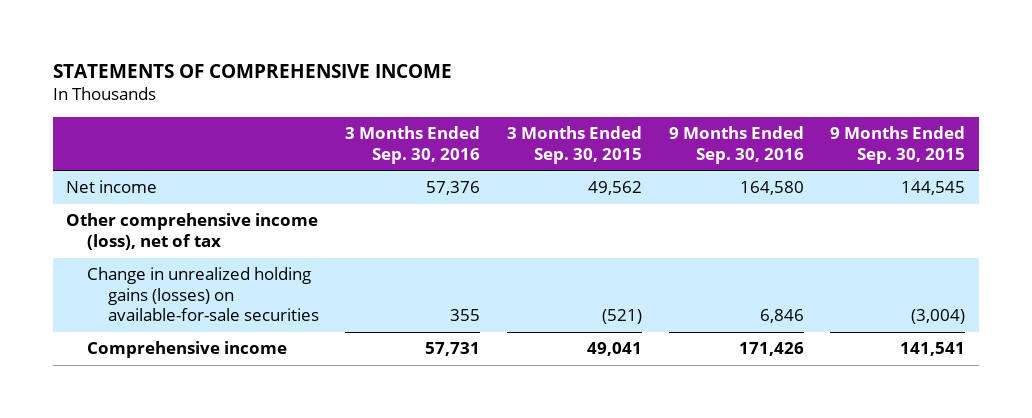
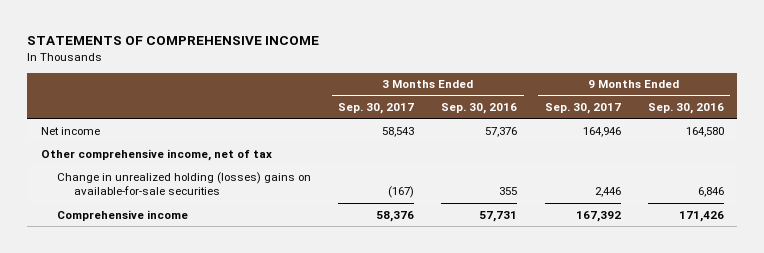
- | 3 Months Ended Sep. 30, 2016 | 3 Months Ended Sep. 30, 2015 | 9 Months Ended Sep. 30, 2016 | 9 Months Ended Sep. 30, 2015
+ | 3 Months Ended Sep. 30, 2017 | 3 Months Ended Sep. 30, 2016 | 9 Months Ended Sep. 30, 2017 | 9 Months Ended Sep. 30, 2016
- Other comprehensive income (loss), net of tax
- Change in unrealized holding gains (losses) on available-for-sale securities | 355 | (521) | 6,846 | (3,004)
+ Other comprehensive income, net of tax
+ Change in unrealized holding (losses) gains on available-for-sale securities | (167) | 355 | 2,446 | 6,846

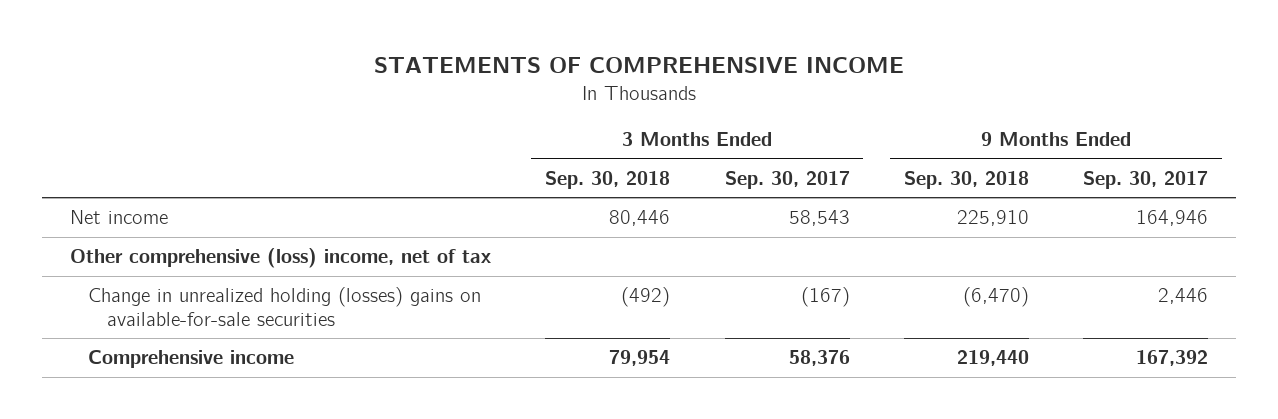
- | 3 Months Ended Sep. 30, 2017 | 3 Months Ended Sep. 30, 2016 | 9 Months Ended Sep. 30, 2017 | 9 Months Ended Sep. 30, 2016
+ | 3 Months Ended Sep. 30, 2018 | 3 Months Ended Sep. 30, 2017 | 9 Months Ended Sep. 30, 2018 | 9 Months Ended Sep. 30, 2017
- Other comprehensive income, net of tax
+ Other comprehensive (loss) income, net of tax

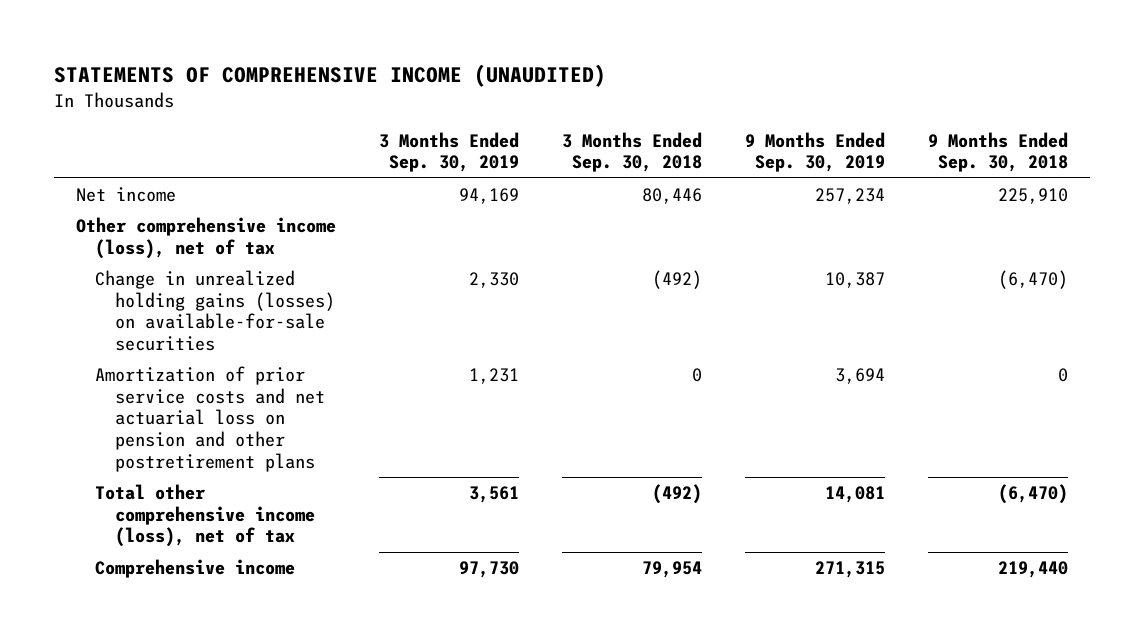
- STATEMENTS OF COMPREHENSIVE INCOME
+ STATEMENTS OF COMPREHENSIVE INCOME (UNAUDITED)
- | 3 Months Ended Sep. 30, 2018 | 3 Months Ended Sep. 30, 2017 | 9 Months Ended Sep. 30, 2018 | 9 Months Ended Sep. 30, 2017
+ | 3 Months Ended Sep. 30, 2019 | 3 Months Ended Sep. 30, 2018 | 9 Months Ended Sep. 30, 2019 | 9 Months Ended Sep. 30, 2018
- Other comprehensive (loss) income, net of tax
- Change in unrealized holding (losses) gains on available-for-sale securities | (492) | (167) | (6,470) | 2,446
+ Other comprehensive income (loss), net of tax
+ Change in unrealized holding gains (losses) on available-for-sale securities | 2,330 | (492) | 10,387 | (6,470)
+ Amortization of prior service costs and net actuarial loss on pension and other postretirement plans | 1,231 | 0 | 3,694 | 0
+ Total other comprehensive income (loss), net of tax | 3,561 | (492) | 14,081 | (6,470)

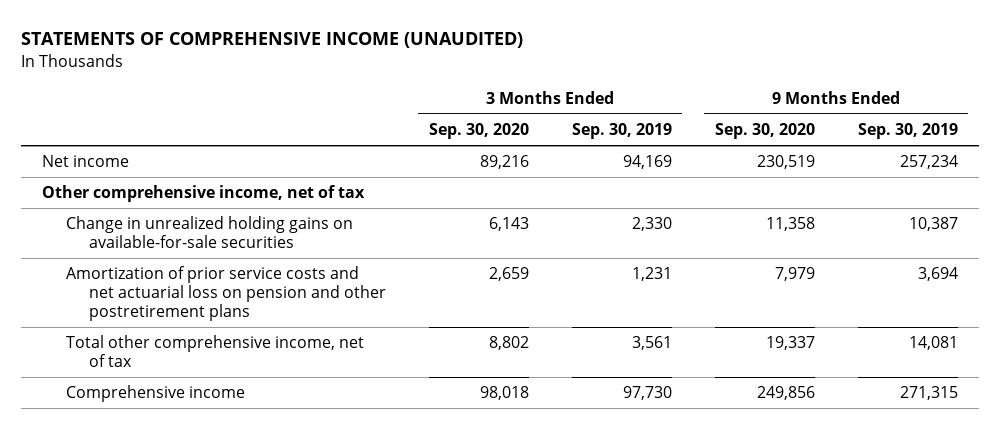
- | 3 Months Ended Sep. 30, 2019 | 3 Months Ended Sep. 30, 2018 | 9 Months Ended Sep. 30, 2019 | 9 Months Ended Sep. 30, 2018
+ | 3 Months Ended Sep. 30, 2020 | 3 Months Ended Sep. 30, 2019 | 9 Months Ended Sep. 30, 2020 | 9 Months Ended Sep. 30, 2019
- Other comprehensive income (loss), net of tax
- Change in unrealized holding gains (losses) on available-for-sale securities | 2,330 | (492) | 10,387 | (6,470)
+ Other comprehensive income, net of tax
+ Change in unrealized holding gains on available-for-sale securities | 6,143 | 2,330 | 11,358 | 10,387
- Total other comprehensive income (loss), net of tax | 3,561 | (492) | 14,081 | (6,470)
+ Total other comprehensive income, net of tax | 8,802 | 3,561 | 19,337 | 14,081

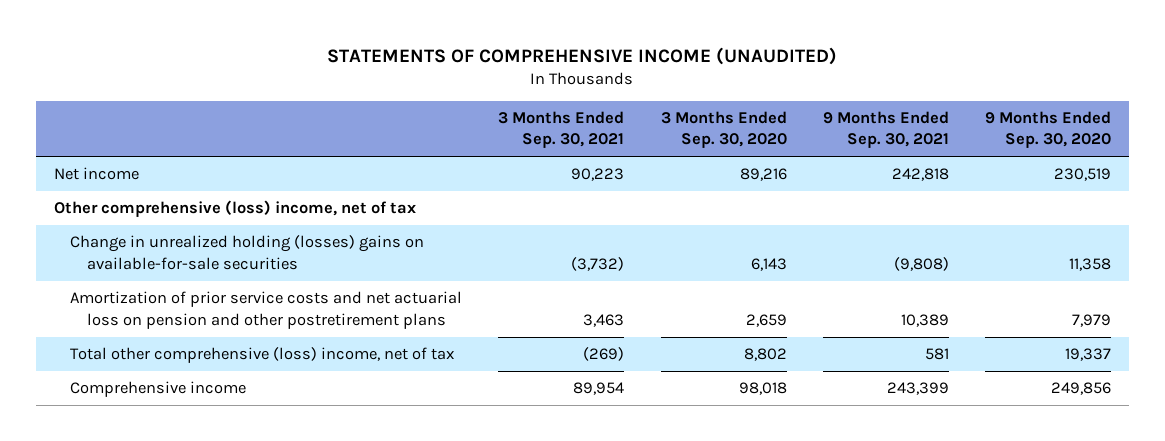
- | 3 Months Ended Sep. 30, 2020 | 3 Months Ended Sep. 30, 2019 | 9 Months Ended Sep. 30, 2020 | 9 Months Ended Sep. 30, 2019
+ | 3 Months Ended Sep. 30, 2021 | 3 Months Ended Sep. 30, 2020 | 9 Months Ended Sep. 30, 2021 | 9 Months Ended Sep. 30, 2020
- Other comprehensive income, net of tax
- Change in unrealized holding gains on available-for-sale securities | 6,143 | 2,330 | 11,358 | 10,387
+ Other comprehensive (loss) income, net of tax
+ Change in unrealized holding (losses) gains on available-for-sale securities | (3,732) | 6,143 | (9,808) | 11,358
- Total other comprehensive income, net of tax | 8,802 | 3,561 | 19,337 | 14,081
+ Total other comprehensive (loss) income, net of tax | (269) | 8,802 | 581 | 19,337

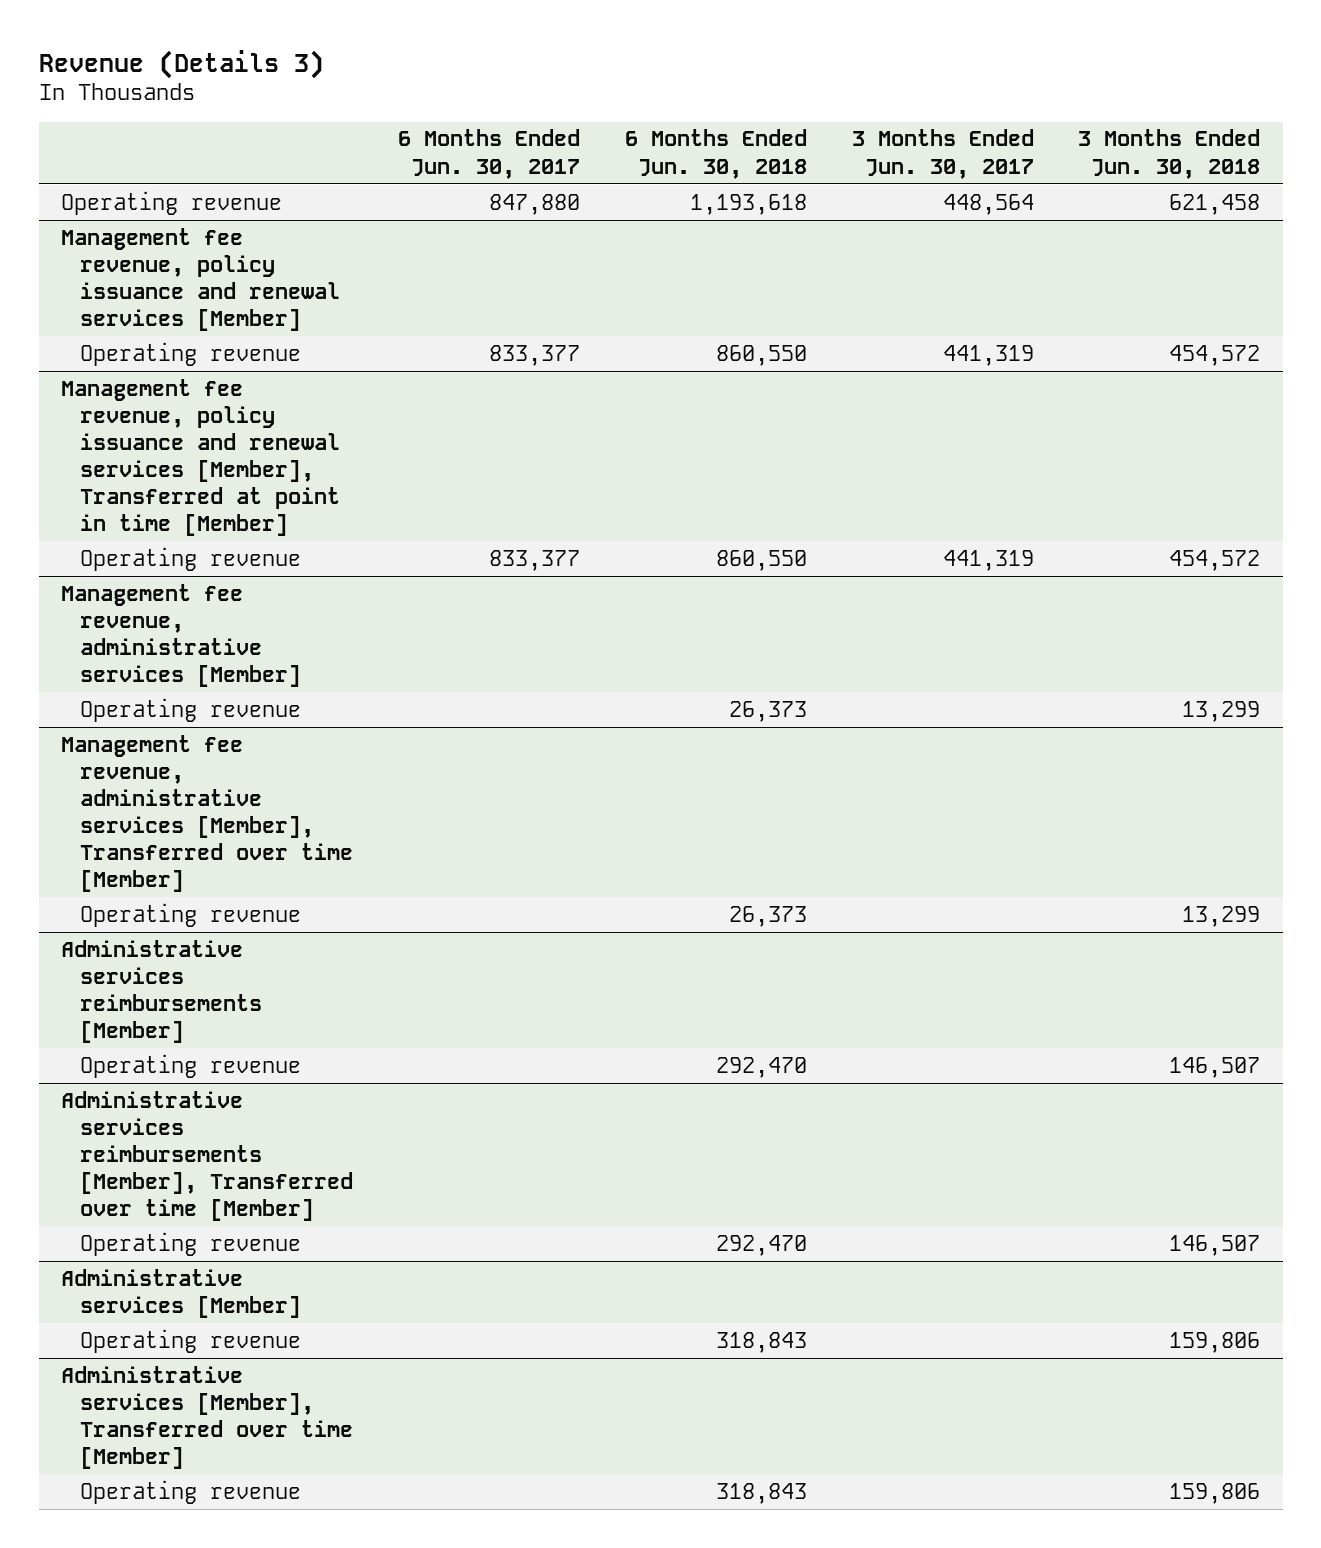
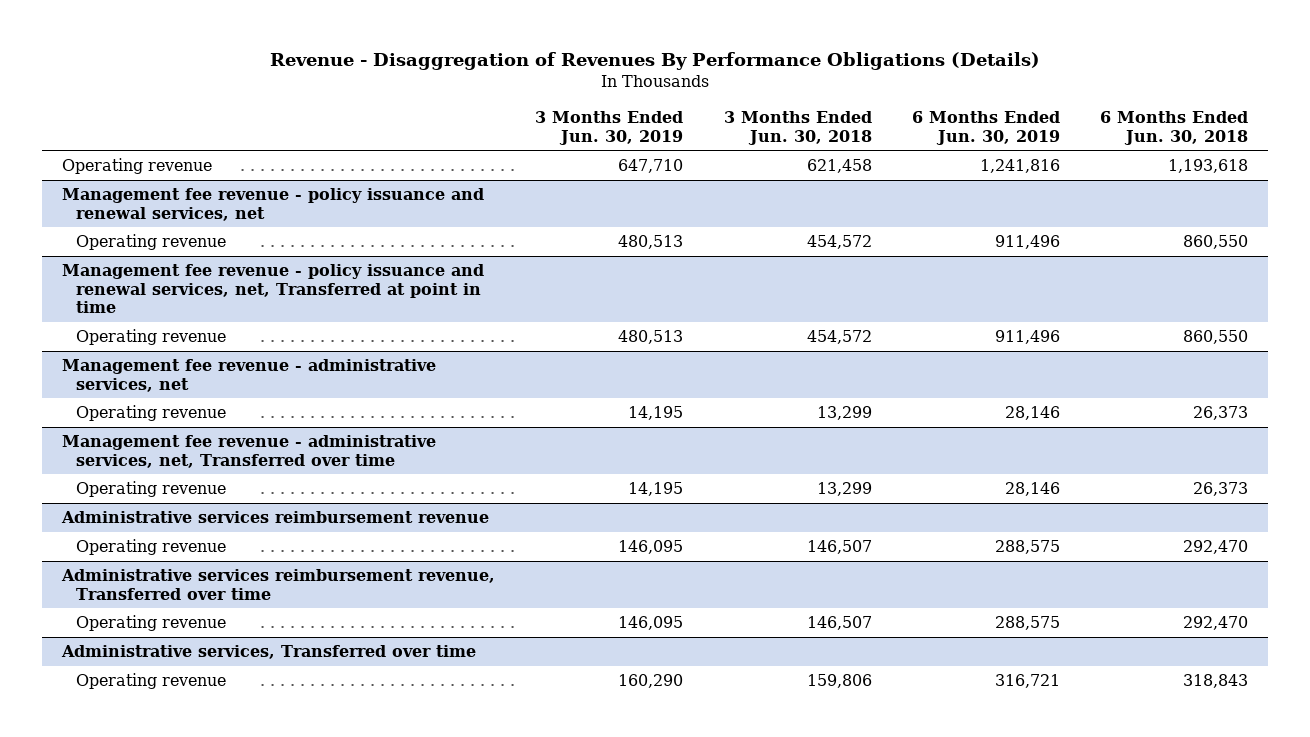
- Revenue (Details 3)
+ Revenue - Disaggregation of Revenues By Performance Obligations (Details)
- | 6 Months Ended Jun. 30, 2017 | 6 Months Ended Jun. 30, 2018 | 3 Months Ended Jun. 30, 2017 | 3 Months Ended Jun. 30, 2018
+ | 3 Months Ended Jun. 30, 2019 | 3 Months Ended Jun. 30, 2018 | 6 Months Ended Jun. 30, 2019 | 6 Months Ended Jun. 30, 2018
- Management fee revenue, policy issuance and renewal services [Member]
+ Management fee revenue - policy issuance and renewal services, net
- Management fee revenue, policy issuance and renewal services [Member], Transferred at point in time [Member]
+ Management fee revenue - policy issuance and renewal services, net, Transferred at point in time
- Management fee revenue, administrative services [Member]
+ Management fee revenue - administrative services, net
- Management fee revenue, administrative services [Member], Transferred over time [Member]
+ Management fee revenue - administrative services, net, Transferred over time
- Administrative services reimbursements [Member]
+ Administrative services reimbursement revenue
- Administrative services reimbursements [Member], Transferred over time [Member]
+ Administrative services reimbursement revenue, Transferred over time
- Administrative services [Member]
- Operating revenue | | 318,843 | | 159,806
- Administrative services [Member], Transferred over time [Member]
+ Administrative services, Transferred over time

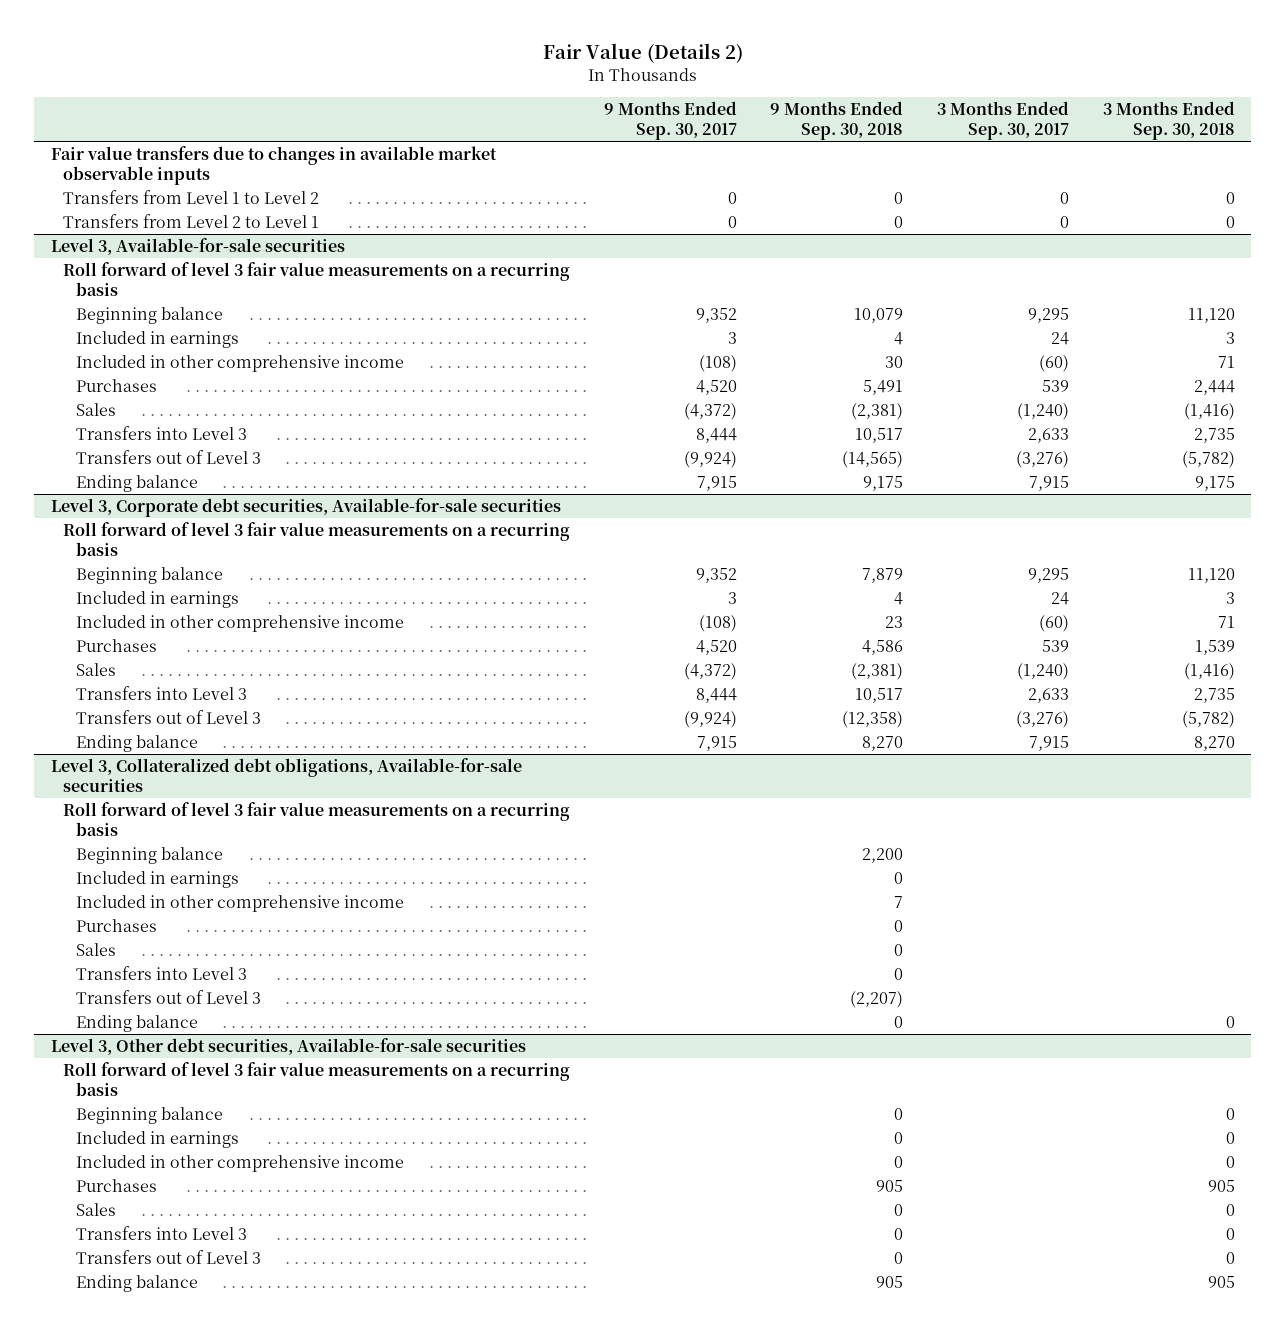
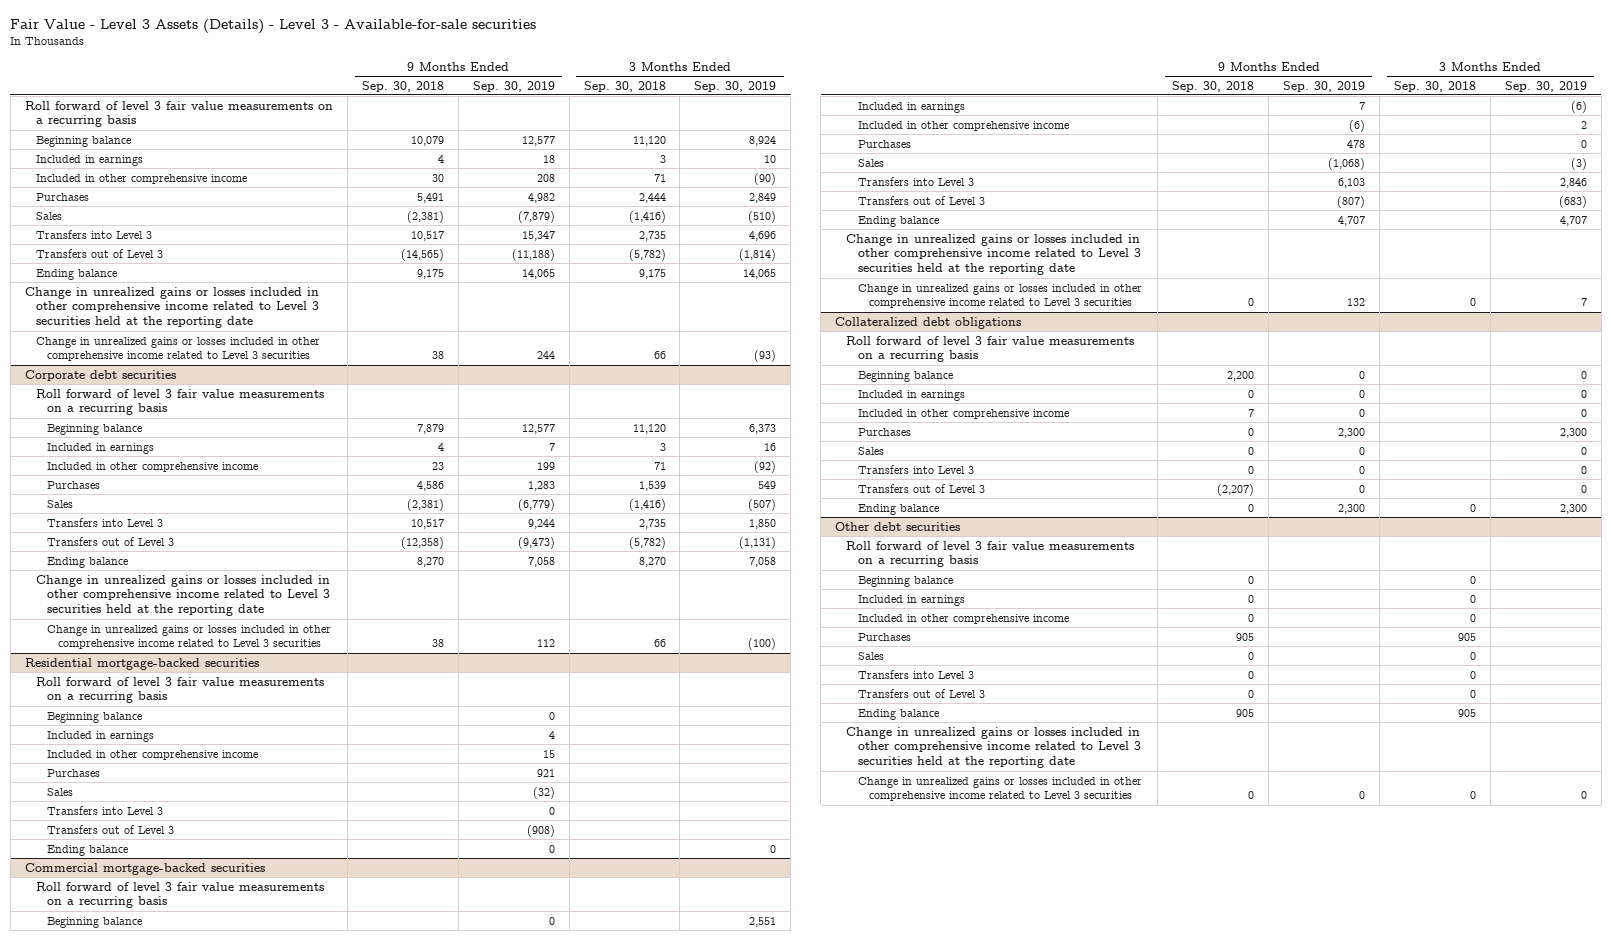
- Fair Value (Details 2)
+ Fair Value - Level 3 Assets (Details) - Level 3 - Available-for-sale securities
- | 9 Months Ended Sep. 30, 2017 | 9 Months Ended Sep. 30, 2018 | 3 Months Ended Sep. 30, 2017 | 3 Months Ended Sep. 30, 2018
+ | 9 Months Ended Sep. 30, 2018 | 9 Months Ended Sep. 30, 2019 | 3 Months Ended Sep. 30, 2018 | 3 Months Ended Sep. 30, 2019
- Fair value transfers due to changes in available market observable inputs
- Transfers from Level 1 to Level 2 | 0 | 0 | 0 | 0
- Transfers from Level 2 to Level 1 | 0 | 0 | 0 | 0
- Level 3, Available-for-sale securities
- Level 3, Corporate debt securities, Available-for-sale securities
+ Change in unrealized gains or losses included in other comprehensive income related to Level 3 securities held at the reporting date
+ Change in unrealized gains or losses included in other comprehensive income related to Level 3 securities | 38 | 244 | 66 | (93)
+ Corporate debt securities
- Level 3, Collateralized debt obligations, Available-for-sale securities
+ Change in unrealized gains or losses included in other comprehensive income related to Level 3 securities held at the reporting date
+ Change in unrealized gains or losses included in other comprehensive income related to Level 3 securities | 38 | 112 | 66 | (100)
+ Residential mortgage-backed securities
+ Beginning balance | | 0 | |
+ Included in earnings | | 4 | |
+ Included in other comprehensive income | | 15 | |
+ Purchases | | 921 | |
+ Sales | | (32) | |
+ Transfers into Level 3 | | 0 | |
+ Transfers out of Level 3 | | (908) | |
+ Ending balance | | 0 | | 0
+ Commercial mortgage-backed securities
+ Roll forward of level 3 fair value measurements on a recurring basis
+ Beginning balance | | 0 | | 2,551
+ Included in earnings | | 7 | | (6)
+ Included in other comprehensive income | | (6) | | 2
+ Purchases | | 478 | | 0
+ Sales | | (1,068) | | (3)
+ Transfers into Level 3 | | 6,103 | | 2,846
+ Transfers out of Level 3 | | (807) | | (683)
+ Ending balance | | 4,707 | | 4,707
+ Change in unrealized gains or losses included in other comprehensive income related to Level 3 securities held at the reporting date
+ Change in unrealized gains or losses included in other comprehensive income related to Level 3 securities | 0 | 132 | 0 | 7
+ Collateralized debt obligations
+ Roll forward of level 3 fair value measurements on a recurring basis
- Level 3, Other debt securities, Available-for-sale securities
+ Other debt securities
+ Change in unrealized gains or losses included in other comprehensive income related to Level 3 securities held at the reporting date
+ Change in unrealized gains or losses included in other comprehensive income related to Level 3 securities | 0 | 0 | 0 | 0

